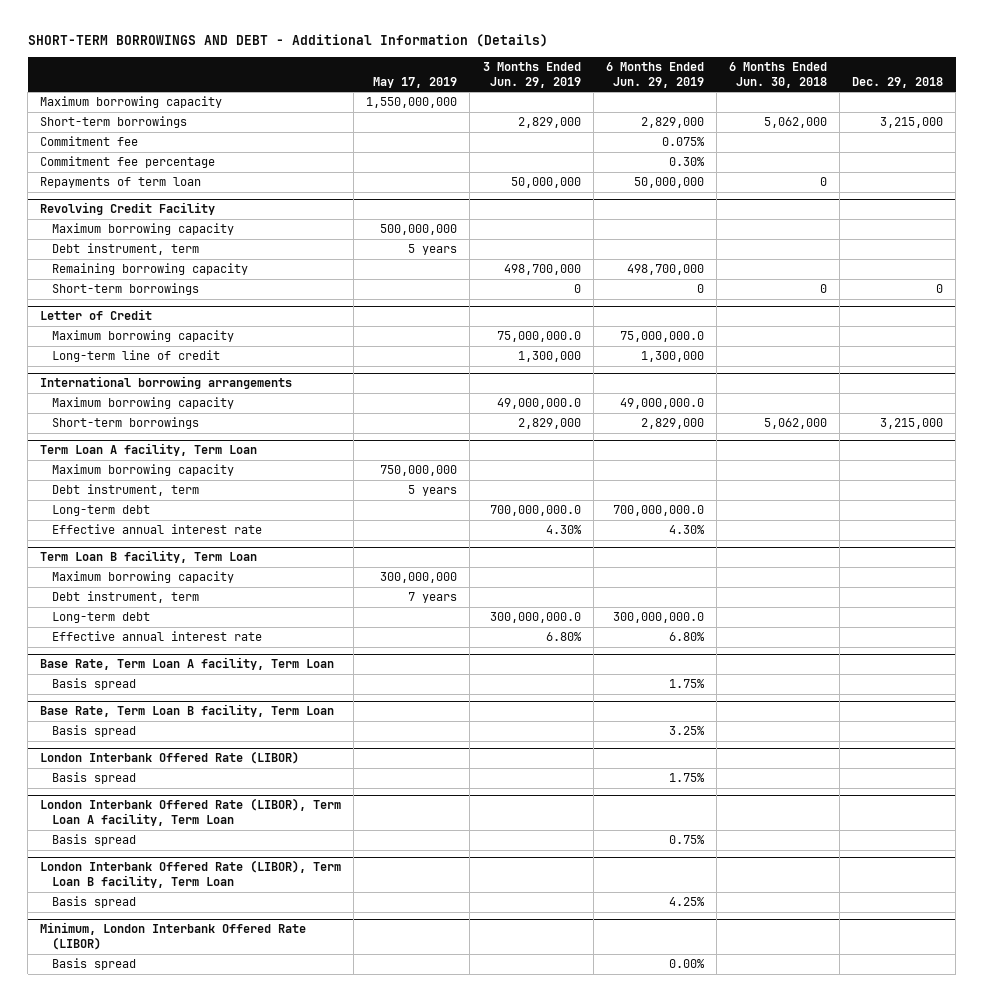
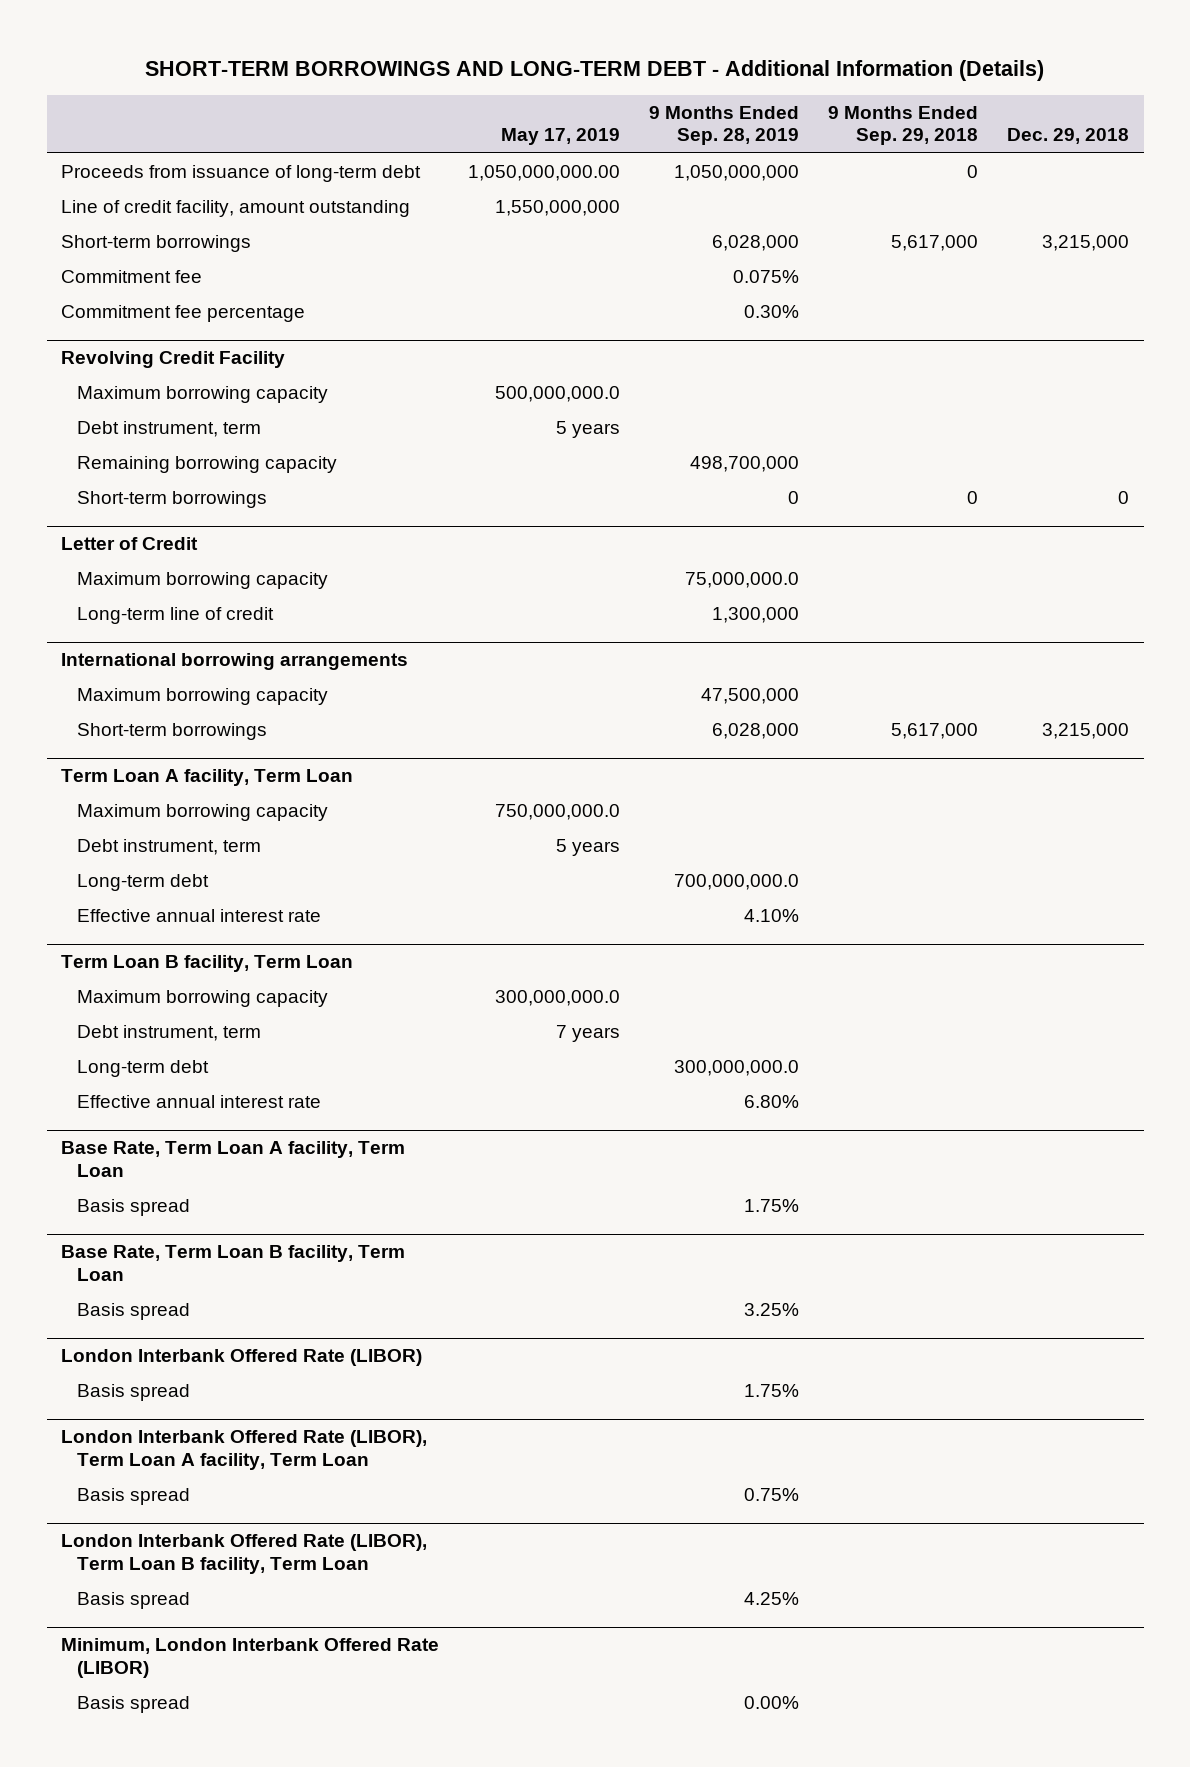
- SHORT-TERM BORROWINGS AND DEBT - Additional Information (Details)
+ SHORT-TERM BORROWINGS AND LONG-TERM DEBT - Additional Information (Details)
- | May 17, 2019 | 3 Months Ended Jun. 29, 2019 | 6 Months Ended Jun. 29, 2019 | 6 Months Ended Jun. 30, 2018 | Dec. 29, 2018
+ | May 17, 2019 | 9 Months Ended Sep. 28, 2019 | 9 Months Ended Sep. 29, 2018 | Dec. 29, 2018
- Maximum borrowing capacity | 1,550,000,000 | | | |
+ Proceeds from issuance of long-term debt | 1,050,000,000.00 | 1,050,000,000 | 0 |
+ Line of credit facility, amount outstanding | 1,550,000,000 | | |
- Repayments of term loan | | 50,000,000 | 50,000,000 | 0 |
@ Revolving Credit Facility
- Maximum borrowing capacity | 500,000,000 | | | |
+ Maximum borrowing capacity | 500,000,000.0 | | |
@ Term Loan A facility, Term Loan
- Maximum borrowing capacity | 750,000,000 | | | |
+ Maximum borrowing capacity | 750,000,000.0 | | |
@ Term Loan B facility, Term Loan
- Maximum borrowing capacity | 300,000,000 | | | |
+ Maximum borrowing capacity | 300,000,000.0 | | |

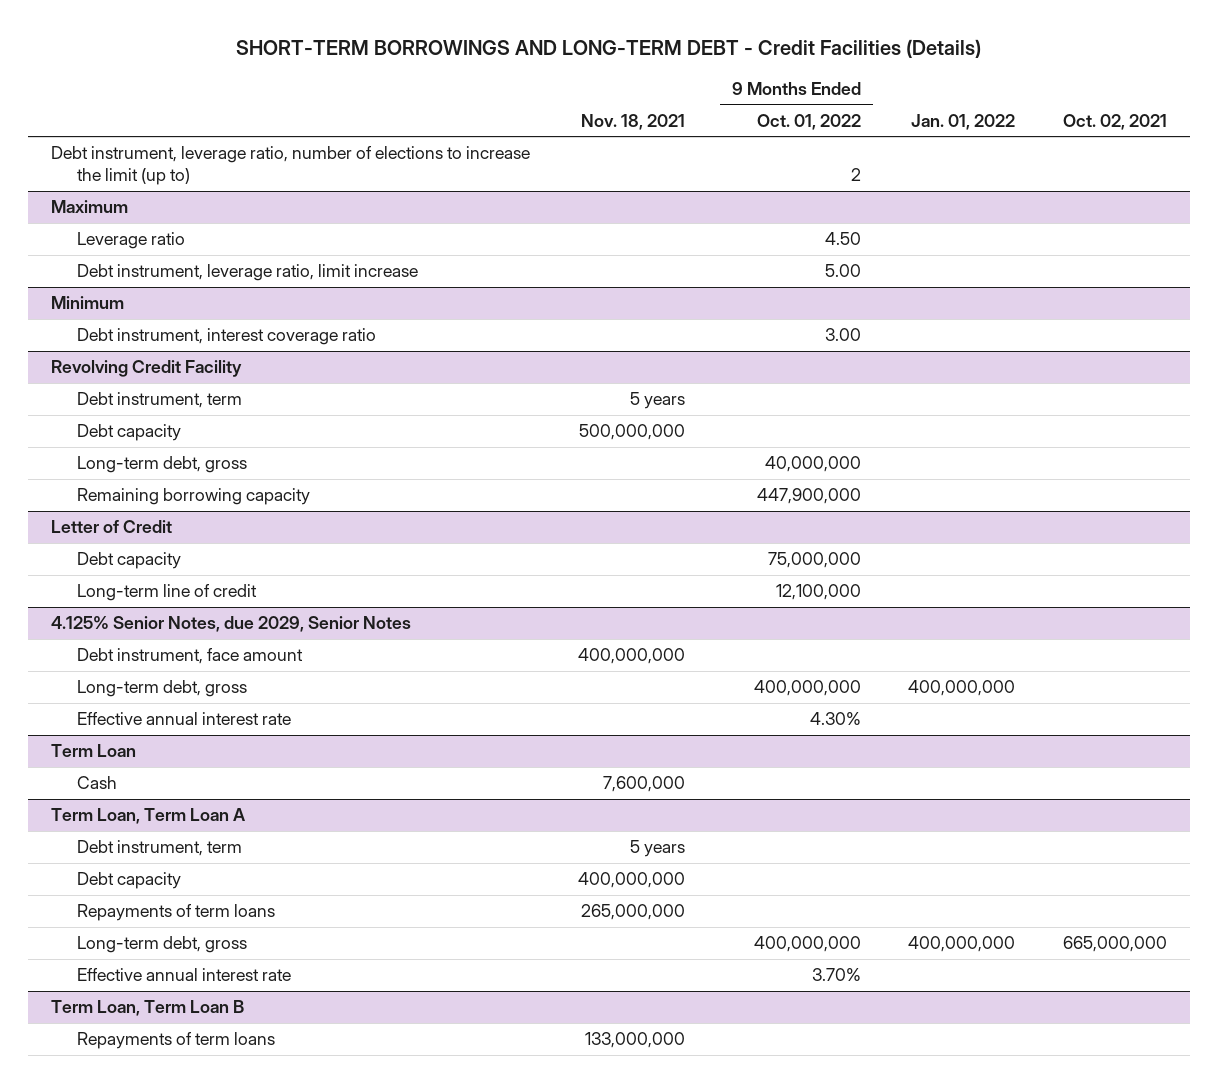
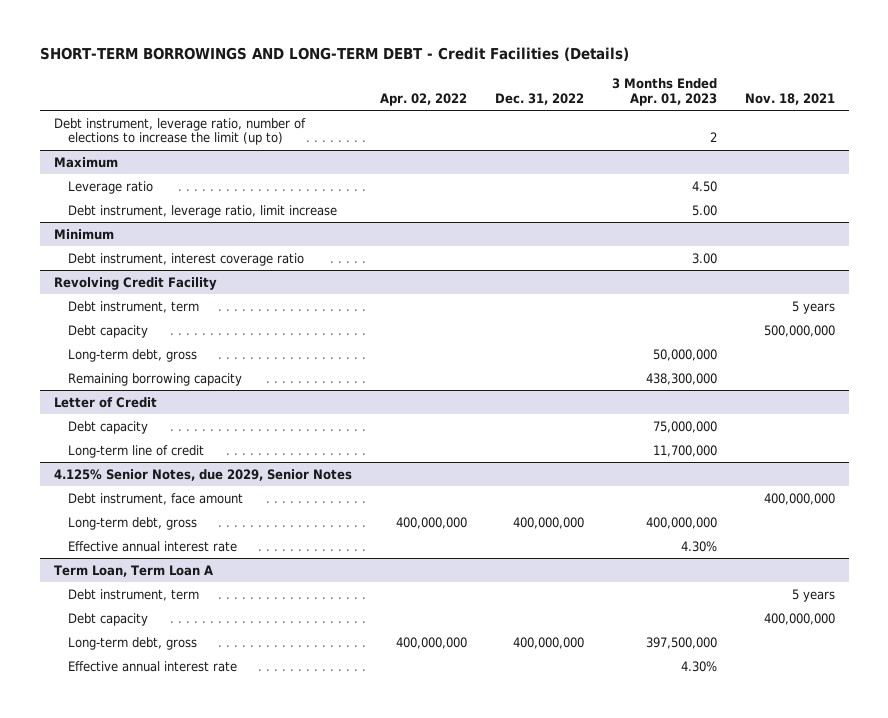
- | Nov. 18, 2021 | 9 Months Ended Oct. 01, 2022 | Jan. 01, 2022 | Oct. 02, 2021
+ | Apr. 02, 2022 | Dec. 31, 2022 | 3 Months Ended Apr. 01, 2023 | Nov. 18, 2021
- Term Loan
- Cash | 7,600,000 | | |
@ Term Loan, Term Loan A
- Repayments of term loans | 265,000,000 | | |
- Term Loan, Term Loan B
- Repayments of term loans | 133,000,000 | | |

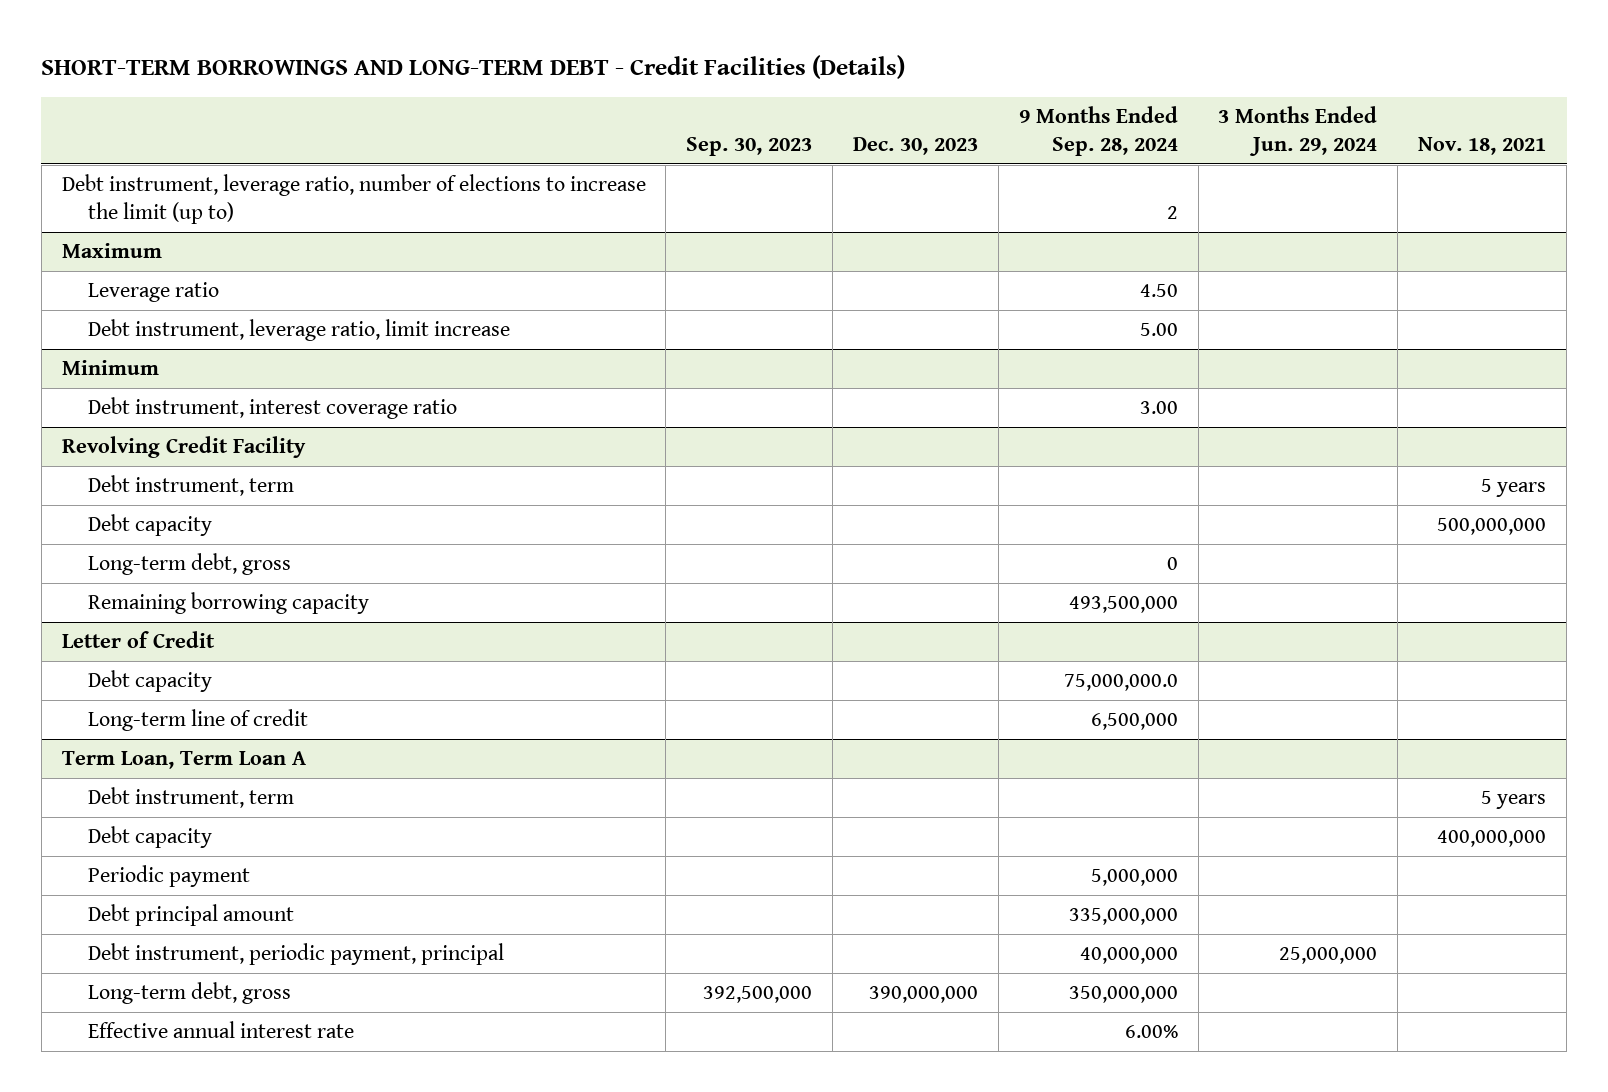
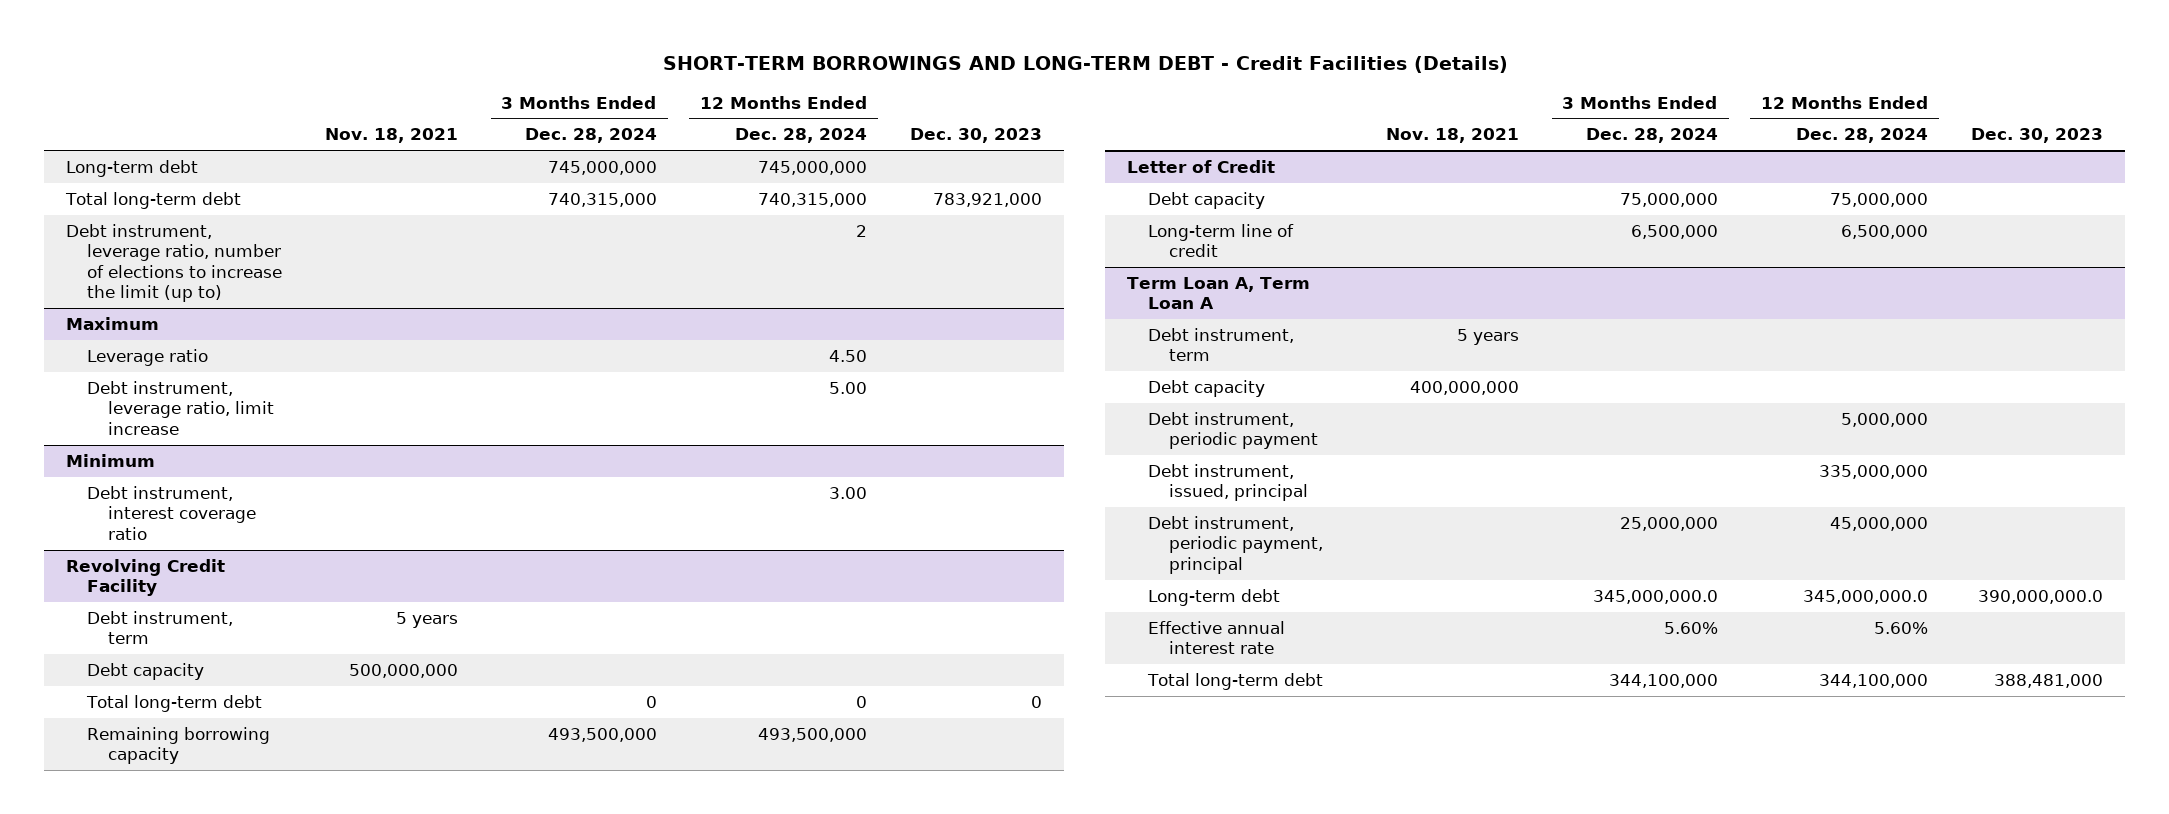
- | Sep. 30, 2023 | Dec. 30, 2023 | 9 Months Ended Sep. 28, 2024 | 3 Months Ended Jun. 29, 2024 | Nov. 18, 2021
+ | Nov. 18, 2021 | 3 Months Ended Dec. 28, 2024 | 12 Months Ended Dec. 28, 2024 | Dec. 30, 2023
+ Long-term debt | | 745,000,000 | 745,000,000 |
+ Total long-term debt | | 740,315,000 | 740,315,000 | 783,921,000
@ Revolving Credit Facility
- Long-term debt, gross | | | 0 | |
+ Total long-term debt | | 0 | 0 | 0
- Term Loan, Term Loan A
+ Term Loan A, Term Loan A
- Periodic payment | | | 5,000,000 | |
- Debt principal amount | | | 335,000,000 | |
+ Debt instrument, periodic payment | | | 5,000,000 |
+ Debt instrument, issued, principal | | | 335,000,000 |
- Long-term debt, gross | 392,500,000 | 390,000,000 | 350,000,000 | |
+ Long-term debt | | 345,000,000.0 | 345,000,000.0 | 390,000,000.0
+ Total long-term debt | | 344,100,000 | 344,100,000 | 388,481,000

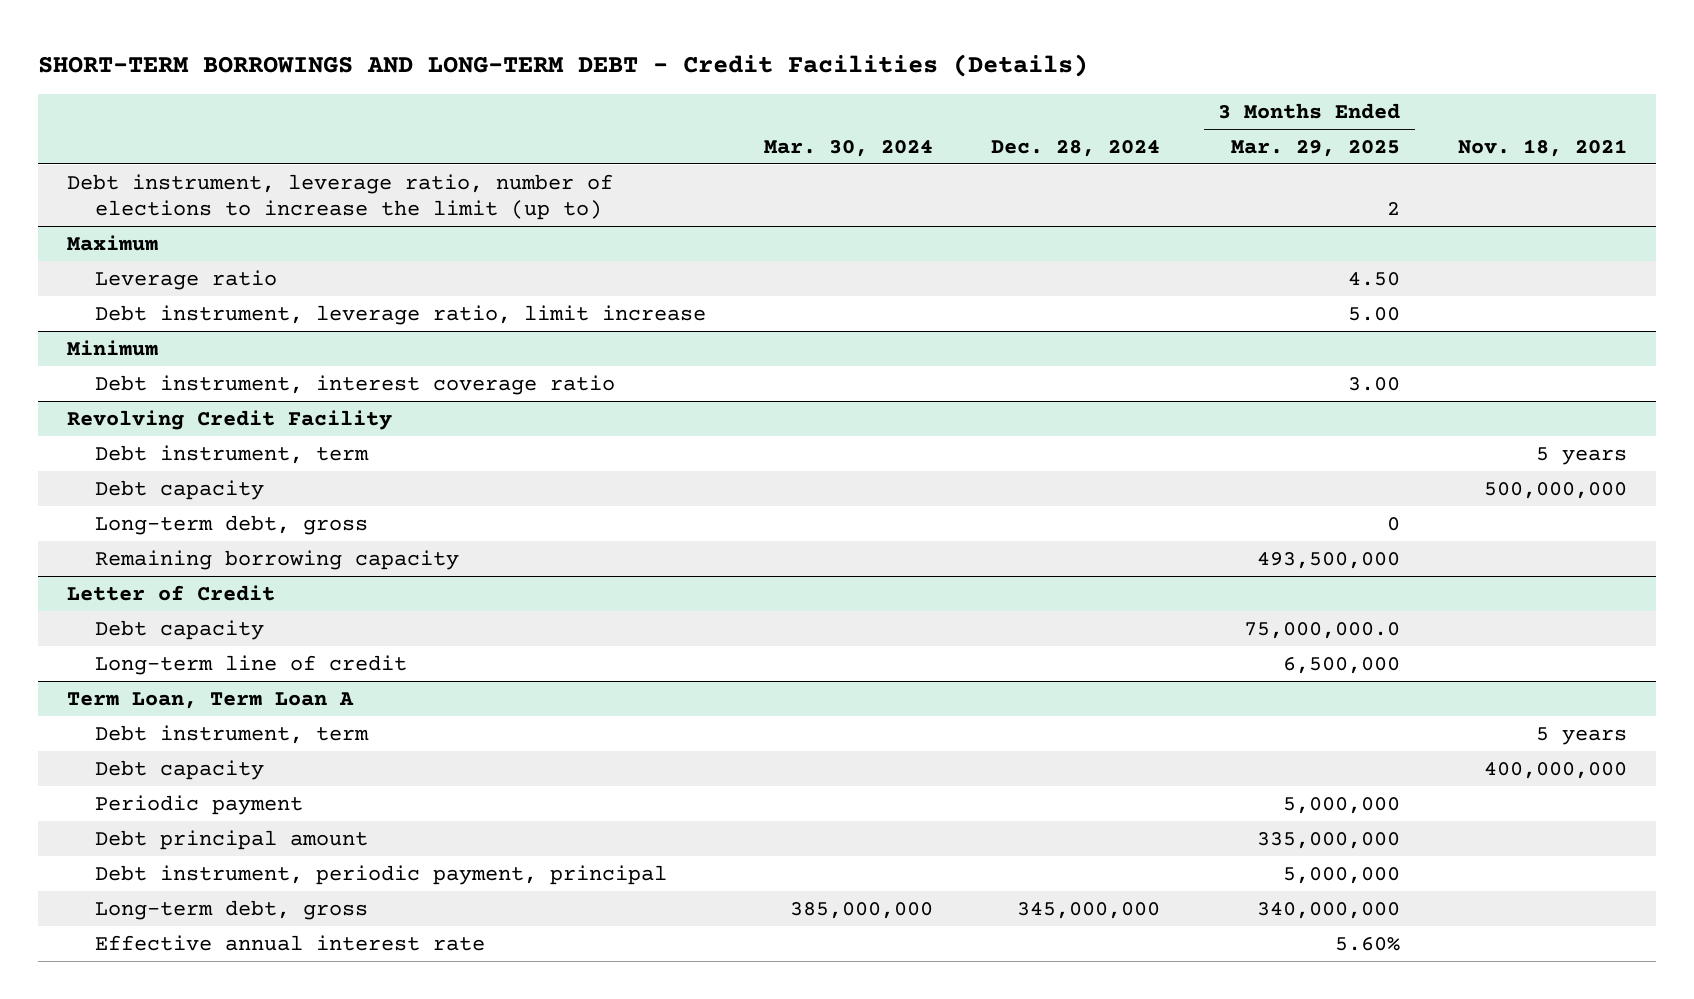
- | Nov. 18, 2021 | 3 Months Ended Dec. 28, 2024 | 12 Months Ended Dec. 28, 2024 | Dec. 30, 2023
+ | Mar. 30, 2024 | Dec. 28, 2024 | 3 Months Ended Mar. 29, 2025 | Nov. 18, 2021
- Long-term debt | | 745,000,000 | 745,000,000 |
- Total long-term debt | | 740,315,000 | 740,315,000 | 783,921,000
@ Revolving Credit Facility
- Total long-term debt | | 0 | 0 | 0
+ Long-term debt, gross | | | 0 |
- Term Loan A, Term Loan A
+ Term Loan, Term Loan A
- Debt instrument, periodic payment | | | 5,000,000 |
- Debt instrument, issued, principal | | | 335,000,000 |
+ Periodic payment | | | 5,000,000 |
+ Debt principal amount | | | 335,000,000 |
- Long-term debt | | 345,000,000.0 | 345,000,000.0 | 390,000,000.0
+ Long-term debt, gross | 385,000,000 | 345,000,000 | 340,000,000 |
- Total long-term debt | | 344,100,000 | 344,100,000 | 388,481,000

